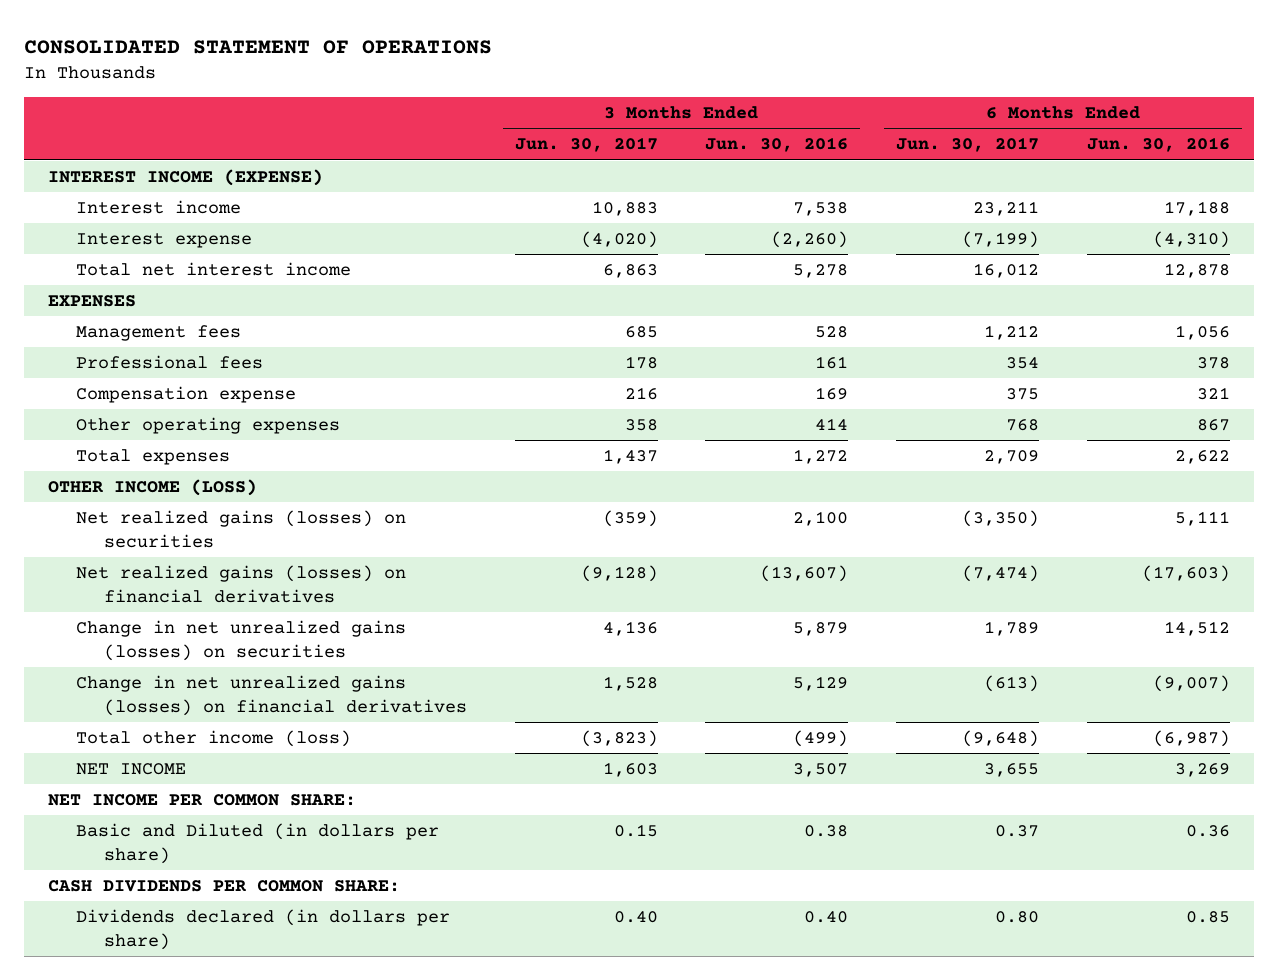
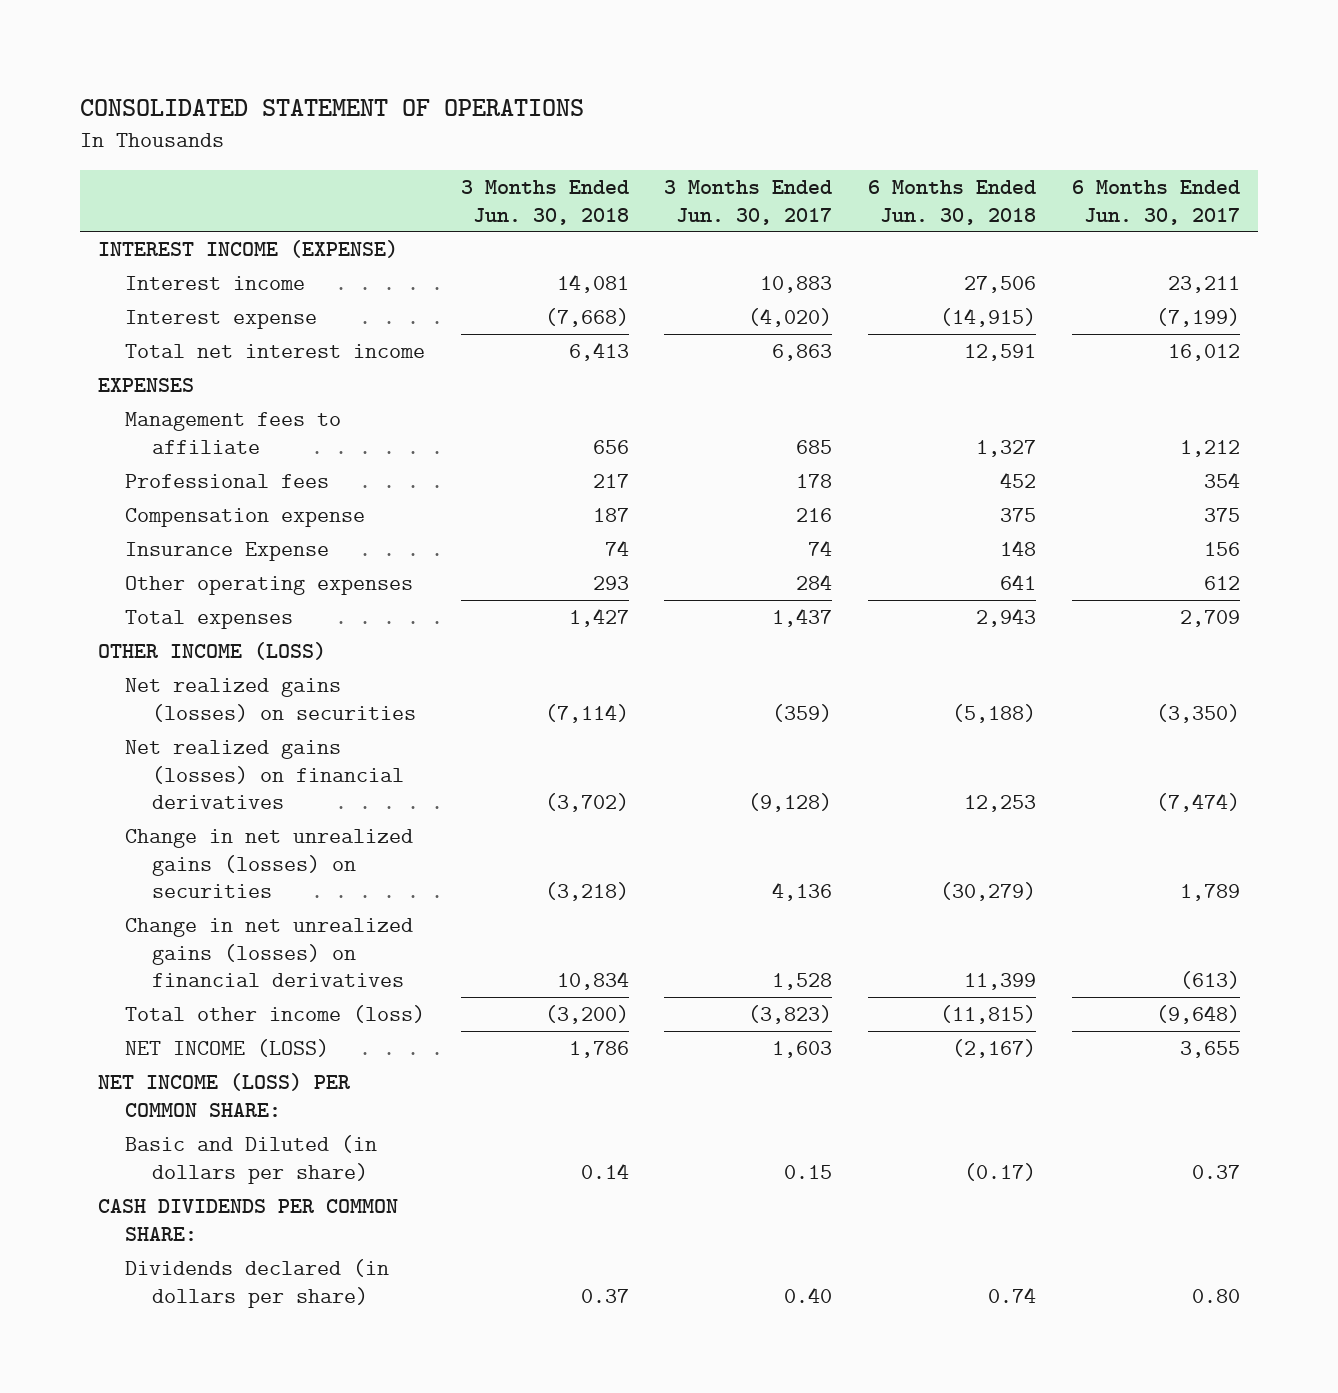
- | 3 Months Ended Jun. 30, 2017 | 3 Months Ended Jun. 30, 2016 | 6 Months Ended Jun. 30, 2017 | 6 Months Ended Jun. 30, 2016
+ | 3 Months Ended Jun. 30, 2018 | 3 Months Ended Jun. 30, 2017 | 6 Months Ended Jun. 30, 2018 | 6 Months Ended Jun. 30, 2017
- Management fees | 685 | 528 | 1,212 | 1,056
+ Management fees to affiliate | 656 | 685 | 1,327 | 1,212
- Other operating expenses | 358 | 414 | 768 | 867
+ Insurance Expense | 74 | 74 | 148 | 156
+ Other operating expenses | 293 | 284 | 641 | 612
- NET INCOME | 1,603 | 3,507 | 3,655 | 3,269
- NET INCOME PER COMMON SHARE:
+ NET INCOME (LOSS) | 1,786 | 1,603 | (2,167) | 3,655
+ NET INCOME (LOSS) PER COMMON SHARE:

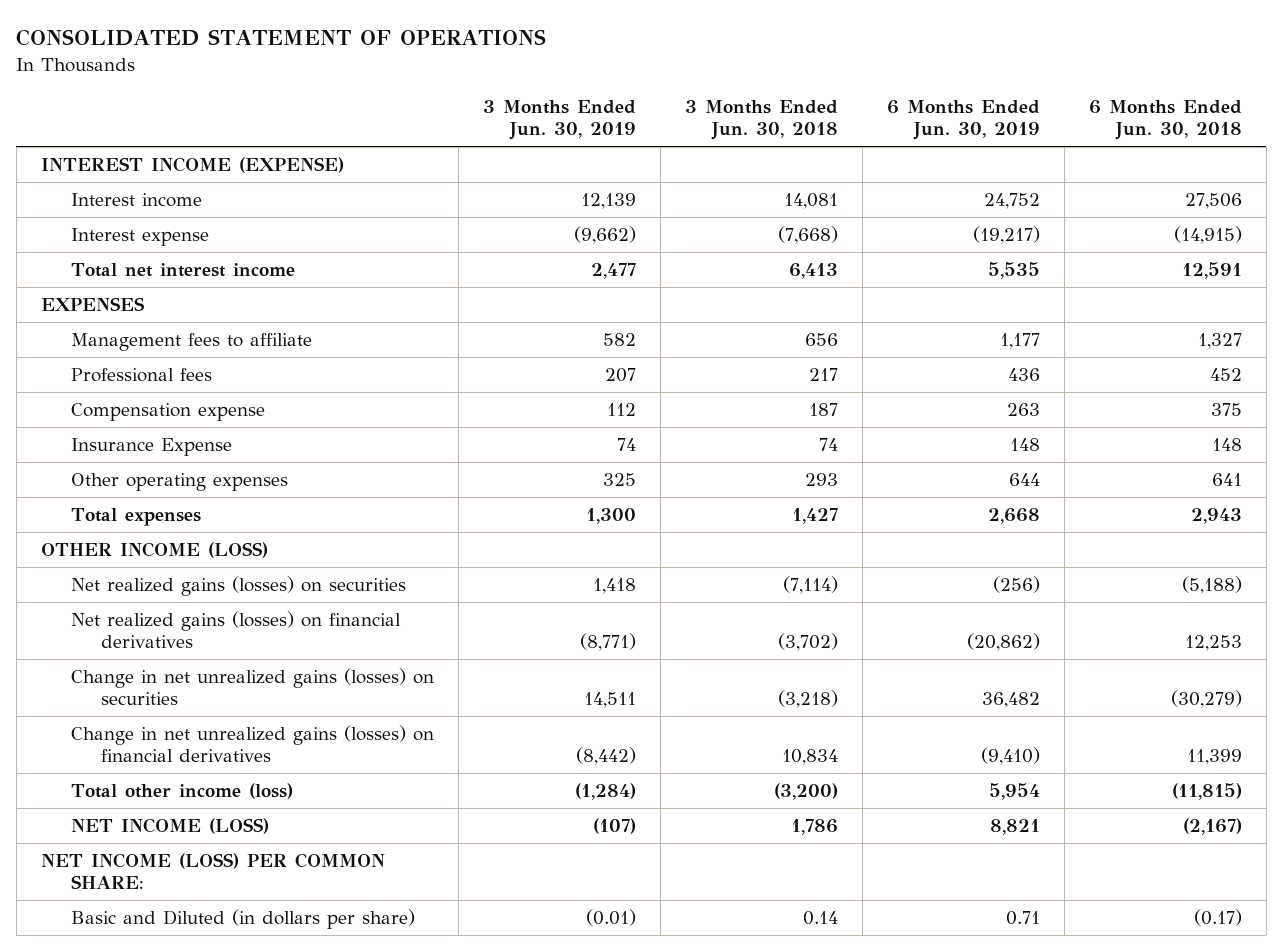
- | 3 Months Ended Jun. 30, 2018 | 3 Months Ended Jun. 30, 2017 | 6 Months Ended Jun. 30, 2018 | 6 Months Ended Jun. 30, 2017
+ | 3 Months Ended Jun. 30, 2019 | 3 Months Ended Jun. 30, 2018 | 6 Months Ended Jun. 30, 2019 | 6 Months Ended Jun. 30, 2018
- CASH DIVIDENDS PER COMMON SHARE:
- Dividends declared (in dollars per share) | 0.37 | 0.40 | 0.74 | 0.80

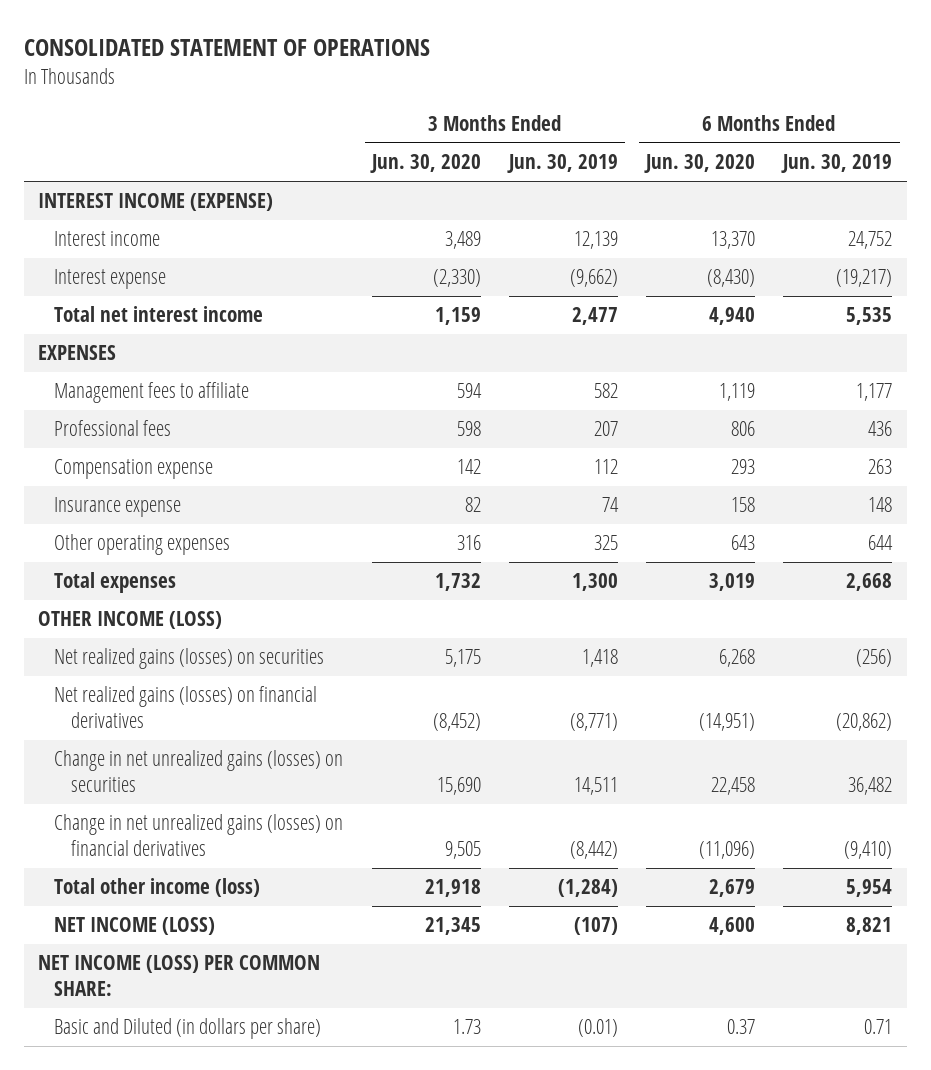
- | 3 Months Ended Jun. 30, 2019 | 3 Months Ended Jun. 30, 2018 | 6 Months Ended Jun. 30, 2019 | 6 Months Ended Jun. 30, 2018
+ | 3 Months Ended Jun. 30, 2020 | 3 Months Ended Jun. 30, 2019 | 6 Months Ended Jun. 30, 2020 | 6 Months Ended Jun. 30, 2019
- Insurance Expense | 74 | 74 | 148 | 148
+ Insurance expense | 82 | 74 | 158 | 148

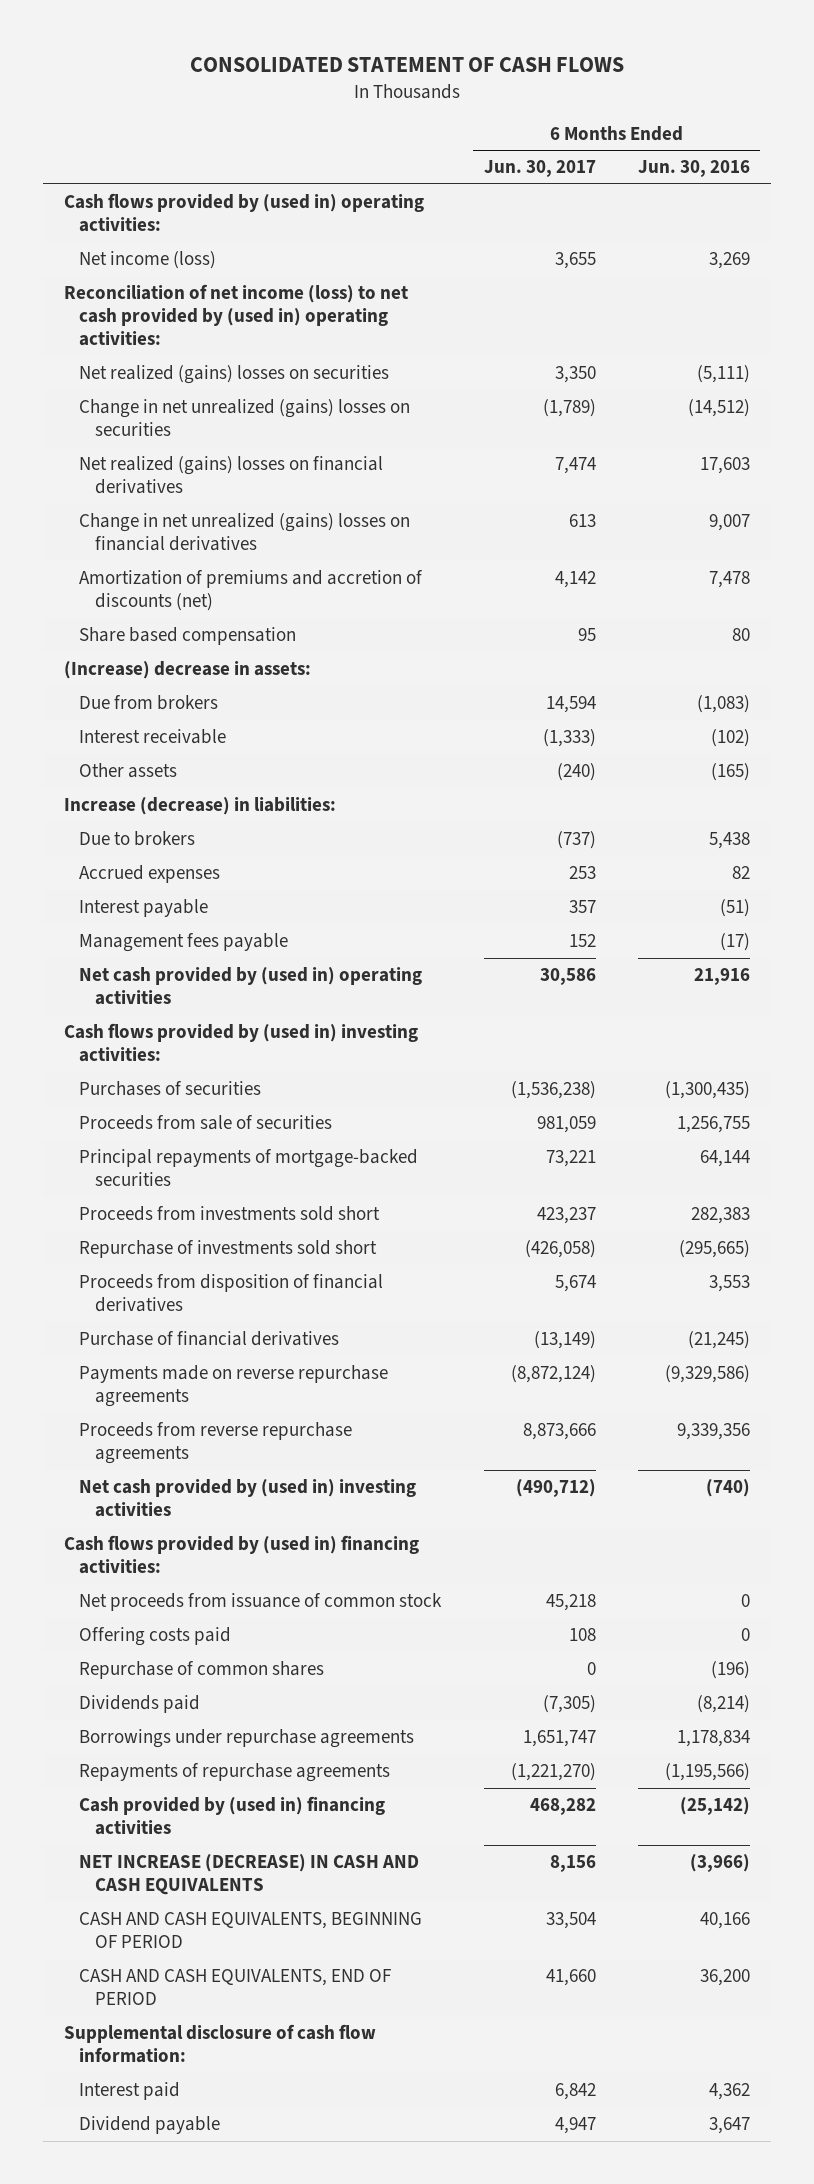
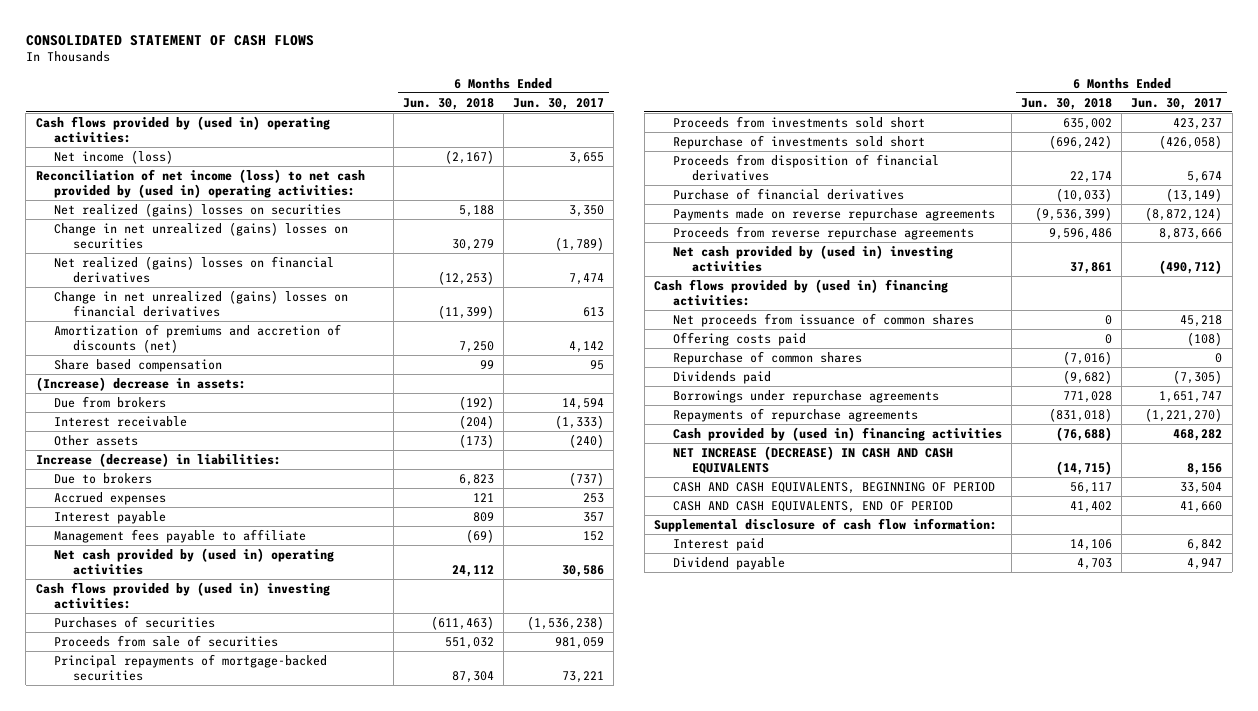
- | 6 Months Ended Jun. 30, 2017 | 6 Months Ended Jun. 30, 2016
+ | 6 Months Ended Jun. 30, 2018 | 6 Months Ended Jun. 30, 2017
- Management fees payable | 152 | (17)
+ Management fees payable to affiliate | (69) | 152
- Net proceeds from issuance of common stock | 45,218 | 0
- Offering costs paid | 108 | 0
+ Net proceeds from issuance of common shares | 0 | 45,218
+ Offering costs paid | 0 | (108)

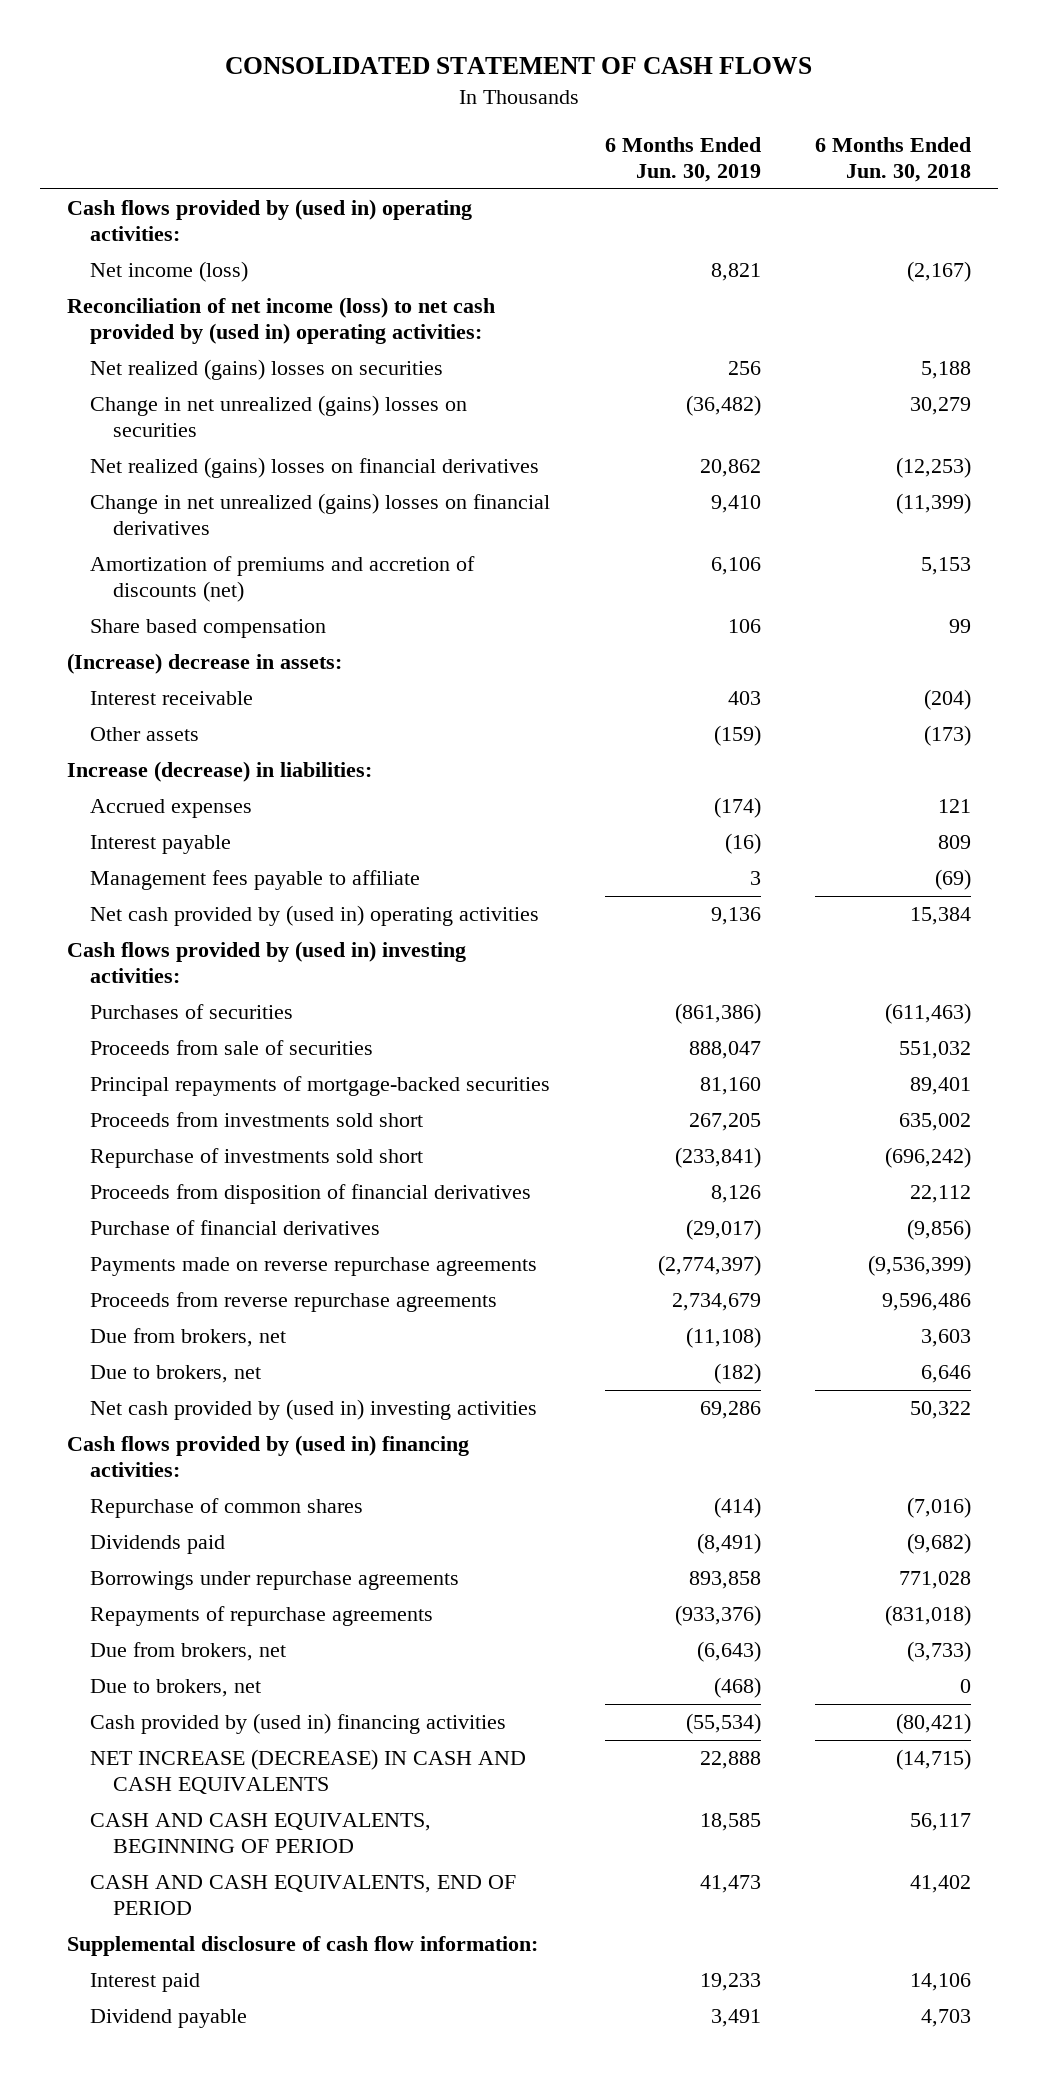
- | 6 Months Ended Jun. 30, 2018 | 6 Months Ended Jun. 30, 2017
+ | 6 Months Ended Jun. 30, 2019 | 6 Months Ended Jun. 30, 2018
- Amortization of premiums and accretion of discounts (net) | 7,250 | 4,142
+ Amortization of premiums and accretion of discounts (net) | 6,106 | 5,153
- Due from brokers | (192) | 14,594
- Due to brokers | 6,823 | (737)
- Net cash provided by (used in) operating activities | 24,112 | 30,586
+ Net cash provided by (used in) operating activities | 9,136 | 15,384
- Principal repayments of mortgage-backed securities | 87,304 | 73,221
+ Principal repayments of mortgage-backed securities | 81,160 | 89,401
- Proceeds from disposition of financial derivatives | 22,174 | 5,674
- Purchase of financial derivatives | (10,033) | (13,149)
+ Proceeds from disposition of financial derivatives | 8,126 | 22,112
+ Purchase of financial derivatives | (29,017) | (9,856)
- Net cash provided by (used in) investing activities | 37,861 | (490,712)
+ Due from brokers, net | (11,108) | 3,603
+ Due to brokers, net | (182) | 6,646
+ Net cash provided by (used in) investing activities | 69,286 | 50,322
- Net proceeds from issuance of common shares | 0 | 45,218
- Offering costs paid | 0 | (108)
- Cash provided by (used in) financing activities | (76,688) | 468,282
+ Due from brokers, net | (6,643) | (3,733)
+ Due to brokers, net | (468) | 0
+ Cash provided by (used in) financing activities | (55,534) | (80,421)

